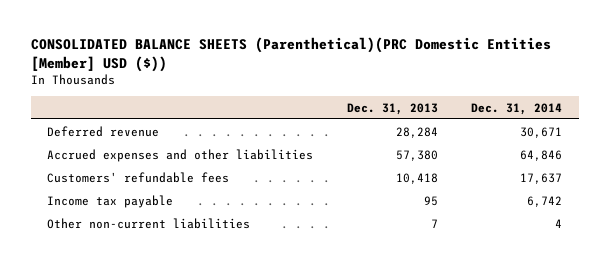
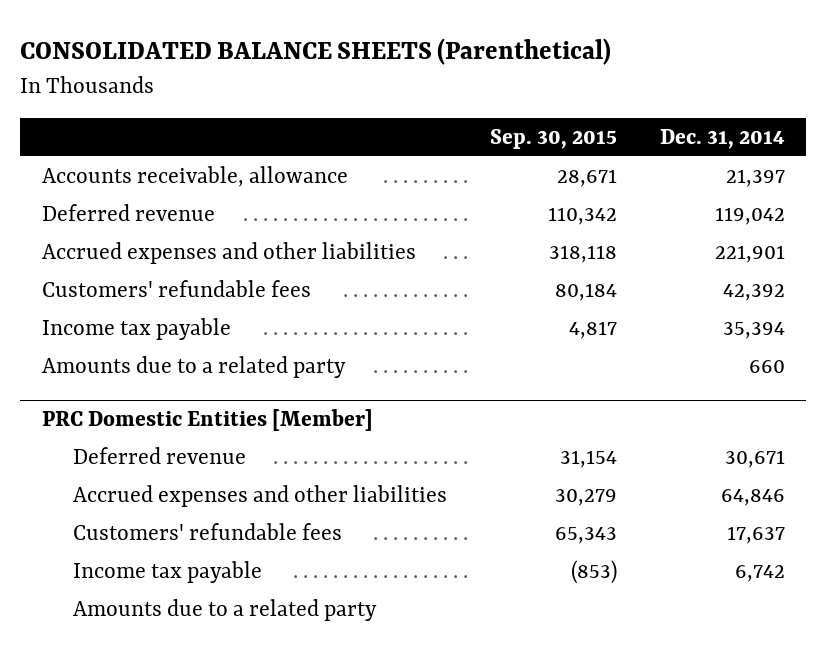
- CONSOLIDATED BALANCE SHEETS (Parenthetical)(PRC Domestic Entities [Member] USD ($))
+ CONSOLIDATED BALANCE SHEETS (Parenthetical)
- | Dec. 31, 2013 | Dec. 31, 2014
+ | Sep. 30, 2015 | Dec. 31, 2014
+ Accounts receivable, allowance | 28,671 | 21,397
+ Deferred revenue | 110,342 | 119,042
+ Accrued expenses and other liabilities | 318,118 | 221,901
+ Customers' refundable fees | 80,184 | 42,392
+ Income tax payable | 4,817 | 35,394
+ Amounts due to a related party | | 660
+ PRC Domestic Entities [Member]
- Other non-current liabilities | 7 | 4
+ Amounts due to a related party

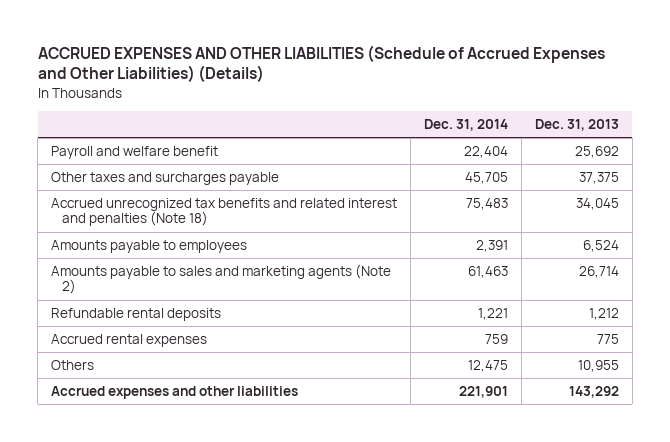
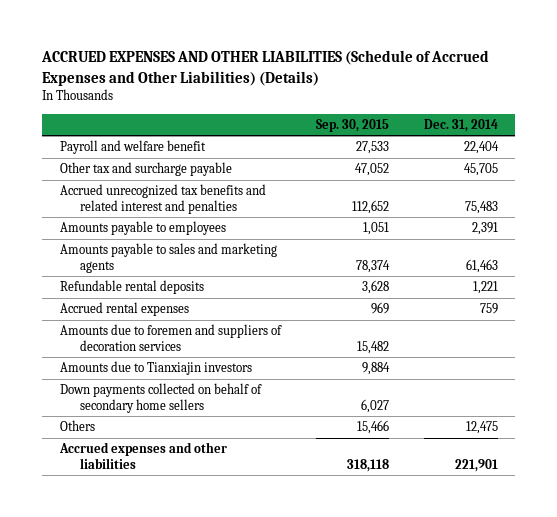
- | Dec. 31, 2014 | Dec. 31, 2013
+ | Sep. 30, 2015 | Dec. 31, 2014
- Other taxes and surcharges payable | 45,705 | 37,375
- Accrued unrecognized tax benefits and related interest and penalties (Note 18) | 75,483 | 34,045
+ Other tax and surcharge payable | 47,052 | 45,705
+ Accrued unrecognized tax benefits and related interest and penalties | 112,652 | 75,483
- Amounts payable to sales and marketing agents (Note 2) | 61,463 | 26,714
+ Amounts payable to sales and marketing agents | 78,374 | 61,463
+ Amounts due to foremen and suppliers of decoration services | 15,482 |
+ Amounts due to Tianxiajin investors | 9,884 |
+ Down payments collected on behalf of secondary home sellers | 6,027 |

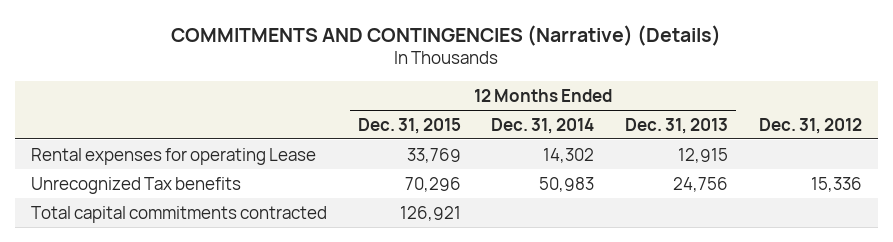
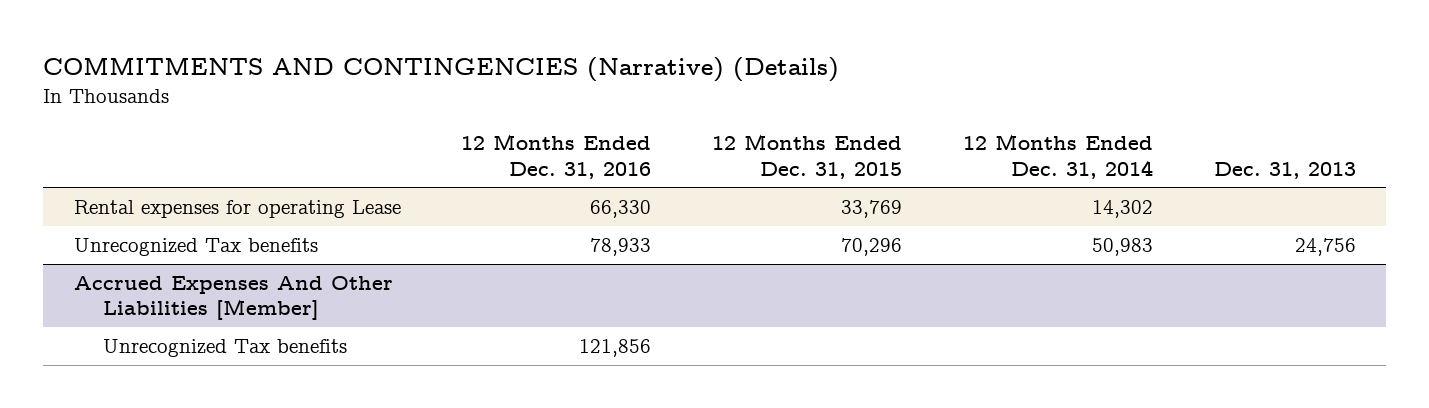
- | 12 Months Ended Dec. 31, 2015 | 12 Months Ended Dec. 31, 2014 | 12 Months Ended Dec. 31, 2013 | Dec. 31, 2012
+ | 12 Months Ended Dec. 31, 2016 | 12 Months Ended Dec. 31, 2015 | 12 Months Ended Dec. 31, 2014 | Dec. 31, 2013
- Total capital commitments contracted | 126,921 | | |
+ Accrued Expenses And Other Liabilities [Member]
+ Unrecognized Tax benefits | 121,856 | | |

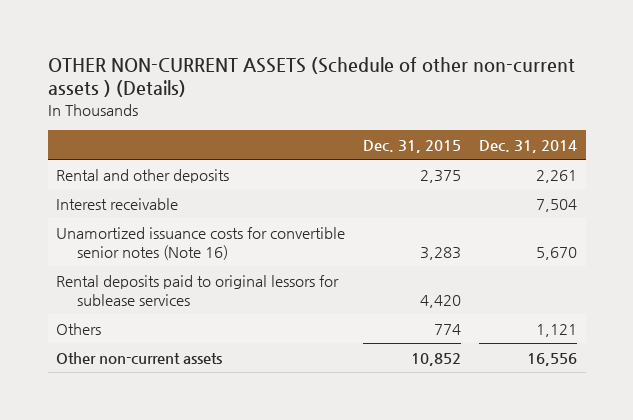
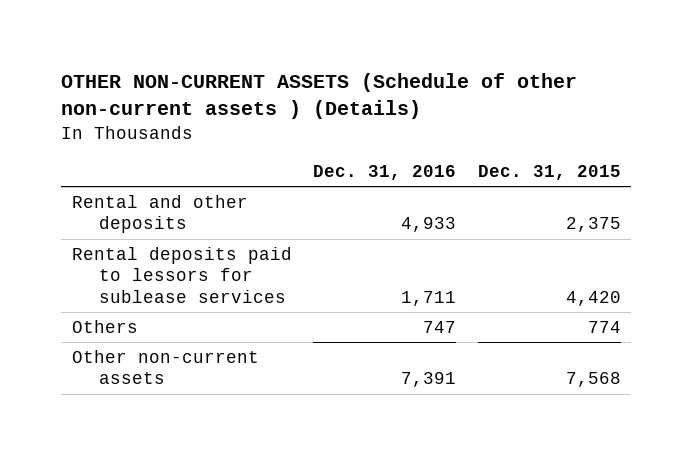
- | Dec. 31, 2015 | Dec. 31, 2014
+ | Dec. 31, 2016 | Dec. 31, 2015
- Interest receivable | | 7,504
- Unamortized issuance costs for convertible senior notes (Note 16) | 3,283 | 5,670
- Rental deposits paid to original lessors for sublease services | 4,420 |
+ Rental deposits paid to lessors for sublease services | 1,711 | 4,420
- Other non-current assets | 10,852 | 16,556
+ Other non-current assets | 7,391 | 7,568

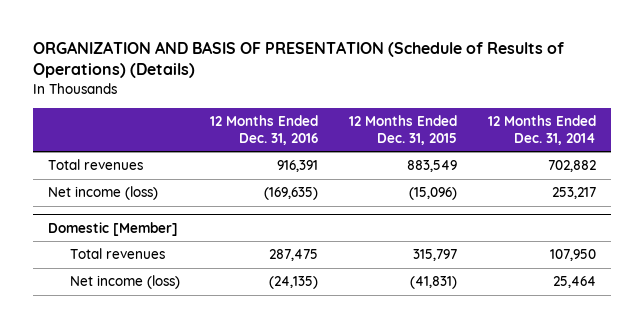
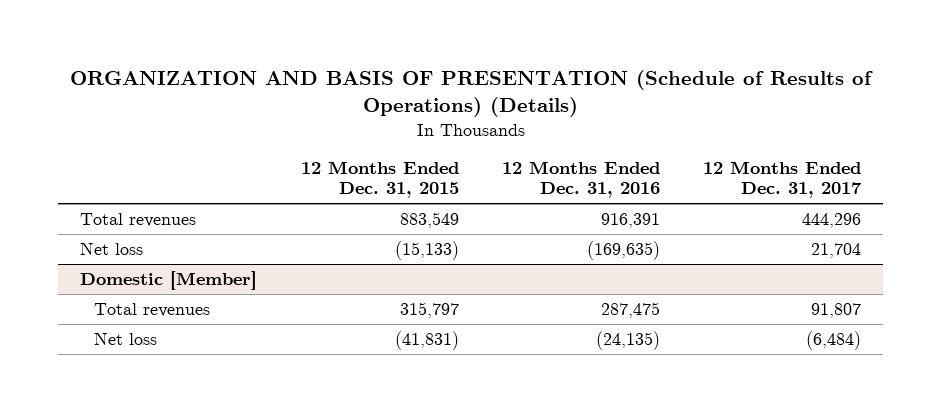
- | 12 Months Ended Dec. 31, 2016 | 12 Months Ended Dec. 31, 2015 | 12 Months Ended Dec. 31, 2014
+ | 12 Months Ended Dec. 31, 2015 | 12 Months Ended Dec. 31, 2016 | 12 Months Ended Dec. 31, 2017
- Net income (loss) | (169,635) | (15,096) | 253,217
+ Net loss | (15,133) | (169,635) | 21,704
@ Domestic [Member]
- Net income (loss) | (24,135) | (41,831) | 25,464
+ Net loss | (41,831) | (24,135) | (6,484)

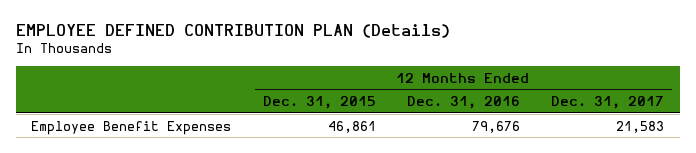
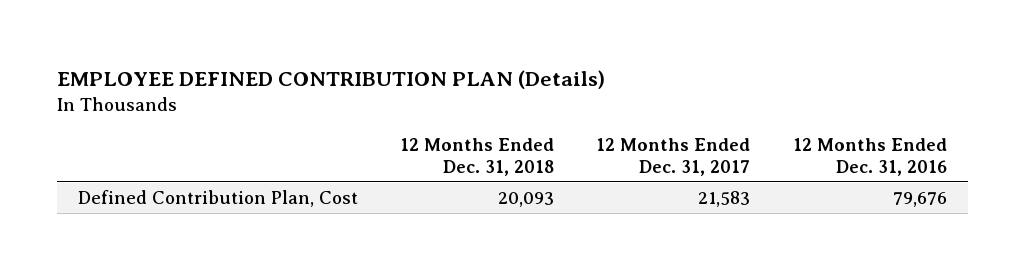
- | 12 Months Ended Dec. 31, 2015 | 12 Months Ended Dec. 31, 2016 | 12 Months Ended Dec. 31, 2017
+ | 12 Months Ended Dec. 31, 2018 | 12 Months Ended Dec. 31, 2017 | 12 Months Ended Dec. 31, 2016
- Employee Benefit Expenses | 46,861 | 79,676 | 21,583
+ Defined Contribution Plan, Cost | 20,093 | 21,583 | 79,676

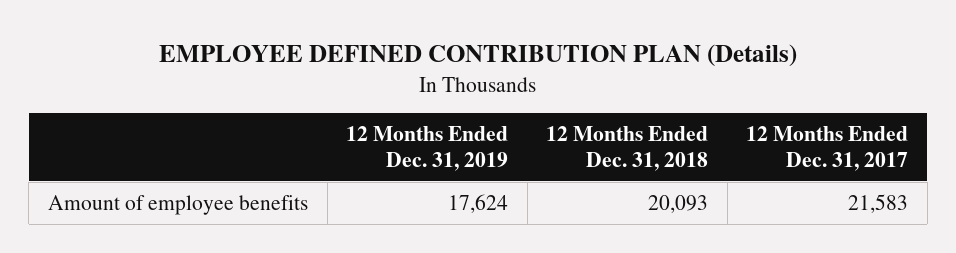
- | 12 Months Ended Dec. 31, 2018 | 12 Months Ended Dec. 31, 2017 | 12 Months Ended Dec. 31, 2016
+ | 12 Months Ended Dec. 31, 2019 | 12 Months Ended Dec. 31, 2018 | 12 Months Ended Dec. 31, 2017
- Defined Contribution Plan, Cost | 20,093 | 21,583 | 79,676
+ Amount of employee benefits | 17,624 | 20,093 | 21,583

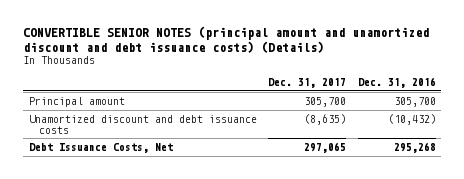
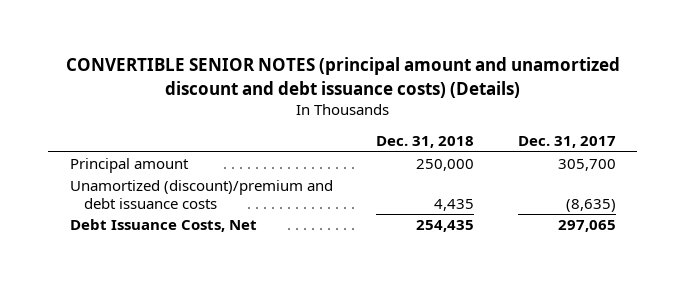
- | Dec. 31, 2017 | Dec. 31, 2016
+ | Dec. 31, 2018 | Dec. 31, 2017
- Unamortized discount and debt issuance costs | (8,635) | (10,432)
+ Unamortized (discount)/premium and debt issuance costs | 4,435 | (8,635)

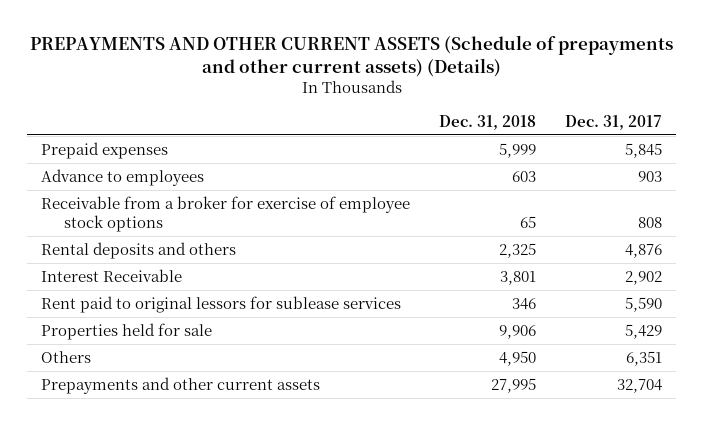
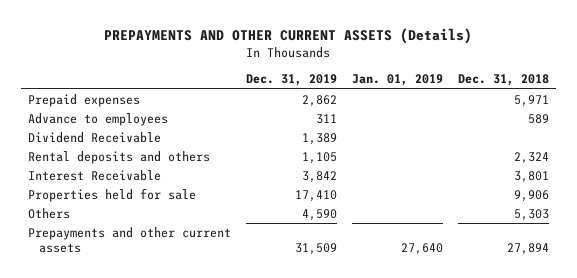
- PREPAYMENTS AND OTHER CURRENT ASSETS (Schedule of prepayments and other current assets) (Details)
+ PREPAYMENTS AND OTHER CURRENT ASSETS (Details)
- | Dec. 31, 2018 | Dec. 31, 2017
+ | Dec. 31, 2019 | Jan. 01, 2019 | Dec. 31, 2018
- Prepaid expenses | 5,999 | 5,845
- Advance to employees | 603 | 903
- Receivable from a broker for exercise of employee stock options | 65 | 808
- Rental deposits and others | 2,325 | 4,876
+ Prepaid expenses | 2,862 | | 5,971
+ Advance to employees | 311 | | 589
+ Dividend Receivable | 1,389 | |
+ Rental deposits and others | 1,105 | | 2,324
- Rent paid to original lessors for sublease services | 346 | 5,590
- Others | 4,950 | 6,351
- Prepayments and other current assets | 27,995 | 32,704
+ Others | 4,590 | | 5,303
+ Prepayments and other current assets | 31,509 | 27,640 | 27,894

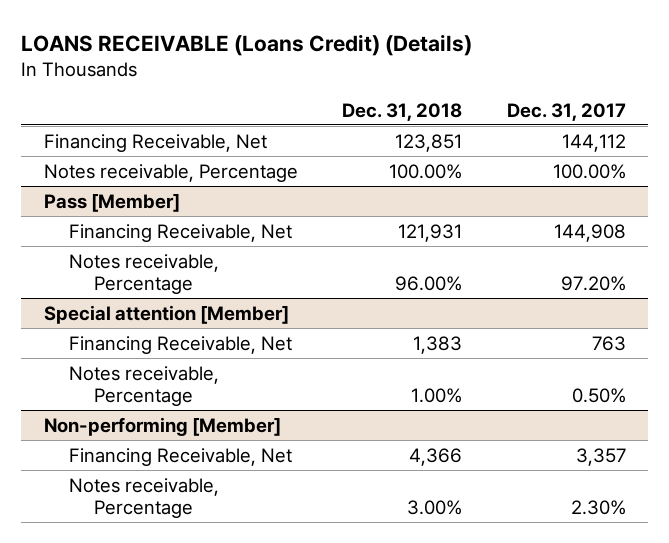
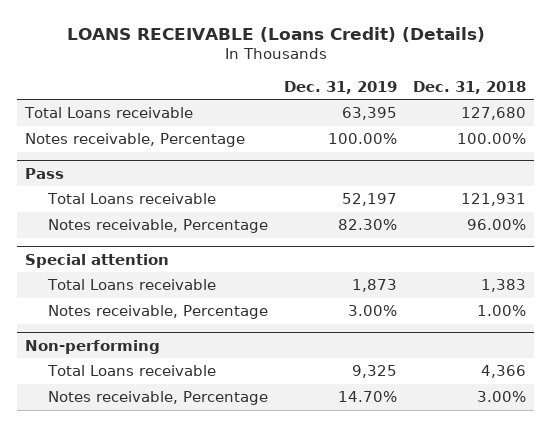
- | Dec. 31, 2018 | Dec. 31, 2017
+ | Dec. 31, 2019 | Dec. 31, 2018
- Financing Receivable, Net | 123,851 | 144,112
+ Total Loans receivable | 63,395 | 127,680
- Pass [Member]
- Financing Receivable, Net | 121,931 | 144,908
+ Pass
+ Total Loans receivable | 52,197 | 121,931
- Special attention [Member]
- Financing Receivable, Net | 1,383 | 763
+ Special attention
+ Total Loans receivable | 1,873 | 1,383
- Non-performing [Member]
- Financing Receivable, Net | 4,366 | 3,357
+ Non-performing
+ Total Loans receivable | 9,325 | 4,366

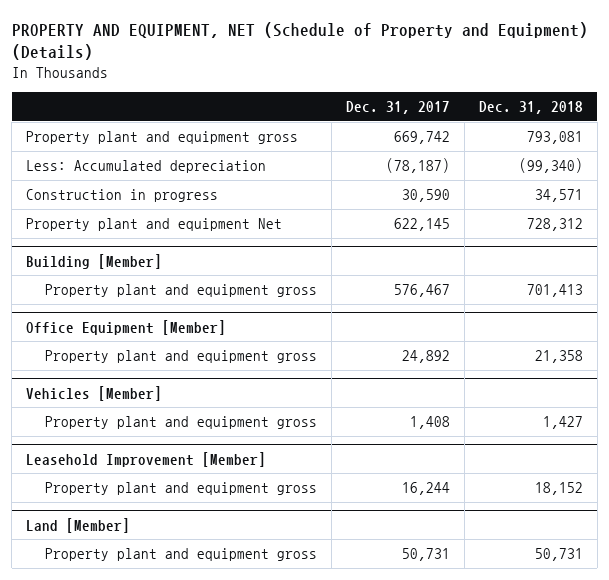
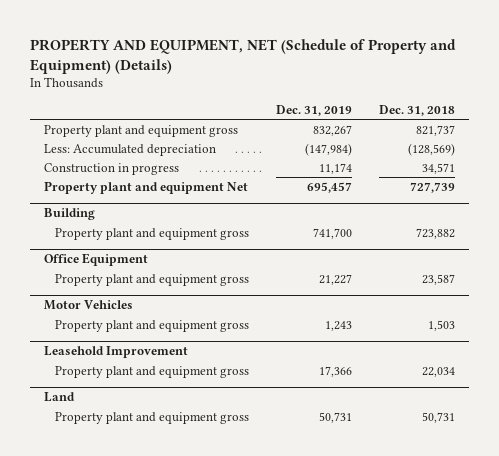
- | Dec. 31, 2017 | Dec. 31, 2018
+ | Dec. 31, 2019 | Dec. 31, 2018
- Property plant and equipment gross | 669,742 | 793,081
- Less: Accumulated depreciation | (78,187) | (99,340)
+ Property plant and equipment gross | 832,267 | 821,737
+ Less: Accumulated depreciation | (147,984) | (128,569)
- Property plant and equipment Net | 622,145 | 728,312
- Building [Member]
- Property plant and equipment gross | 576,467 | 701,413
- Office Equipment [Member]
- Property plant and equipment gross | 24,892 | 21,358
- Vehicles [Member]
- Property plant and equipment gross | 1,408 | 1,427
- Leasehold Improvement [Member]
- Property plant and equipment gross | 16,244 | 18,152
- Land [Member]
+ Property plant and equipment Net | 695,457 | 727,739
+ Building
+ Property plant and equipment gross | 741,700 | 723,882
+ Office Equipment
+ Property plant and equipment gross | 21,227 | 23,587
+ Motor Vehicles
+ Property plant and equipment gross | 1,243 | 1,503
+ Leasehold Improvement
+ Property plant and equipment gross | 17,366 | 22,034
+ Land

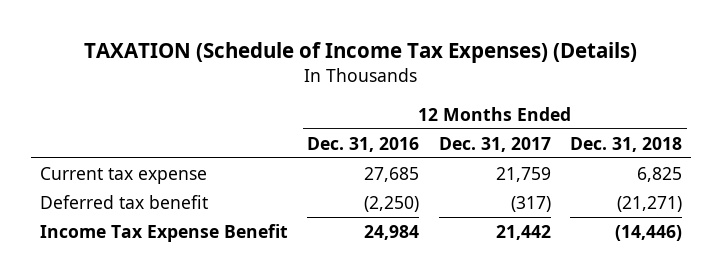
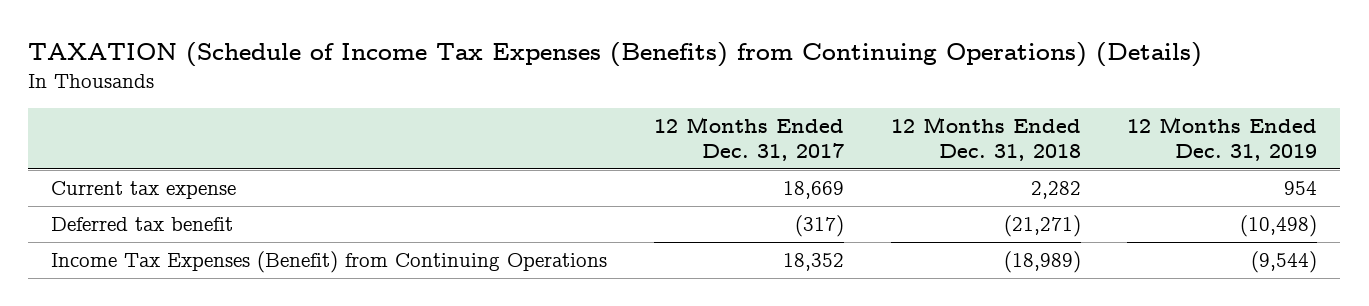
- TAXATION (Schedule of Income Tax Expenses) (Details)
+ TAXATION (Schedule of Income Tax Expenses (Benefits) from Continuing Operations) (Details)
- | 12 Months Ended Dec. 31, 2016 | 12 Months Ended Dec. 31, 2017 | 12 Months Ended Dec. 31, 2018
+ | 12 Months Ended Dec. 31, 2017 | 12 Months Ended Dec. 31, 2018 | 12 Months Ended Dec. 31, 2019
- Current tax expense | 27,685 | 21,759 | 6,825
+ Current tax expense | 18,669 | 2,282 | 954
- Income Tax Expense Benefit | 24,984 | 21,442 | (14,446)
+ Income Tax Expenses (Benefit) from Continuing Operations | 18,352 | (18,989) | (9,544)

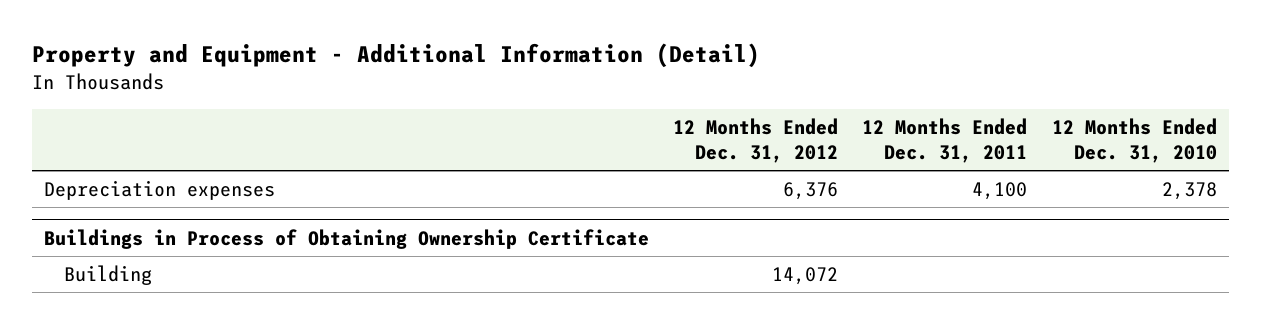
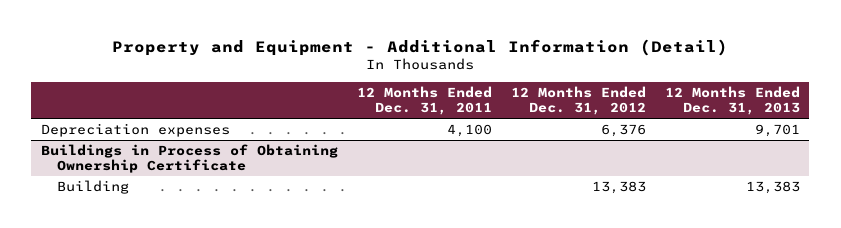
- | 12 Months Ended Dec. 31, 2012 | 12 Months Ended Dec. 31, 2011 | 12 Months Ended Dec. 31, 2010
+ | 12 Months Ended Dec. 31, 2011 | 12 Months Ended Dec. 31, 2012 | 12 Months Ended Dec. 31, 2013
@ Buildings in Process of Obtaining Ownership Certificate
- Building | 14,072 | |
+ Building | | 13,383 | 13,383

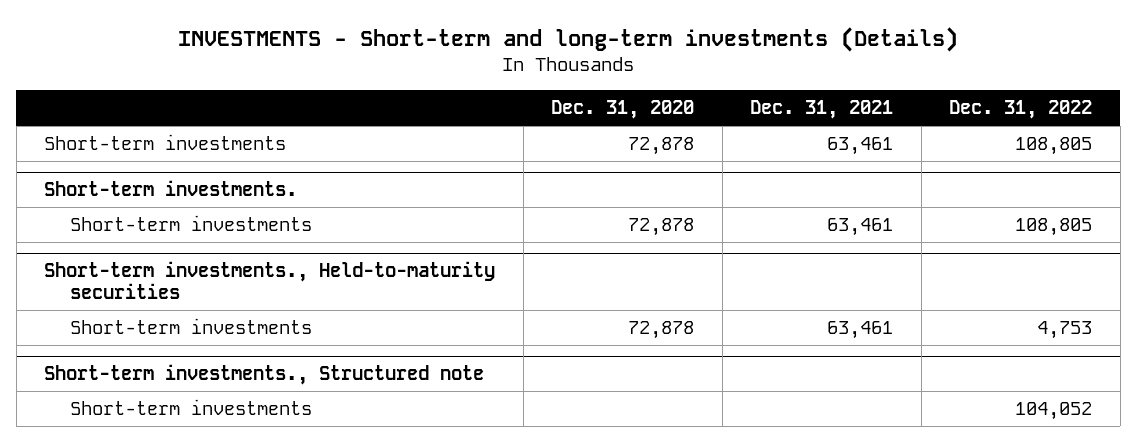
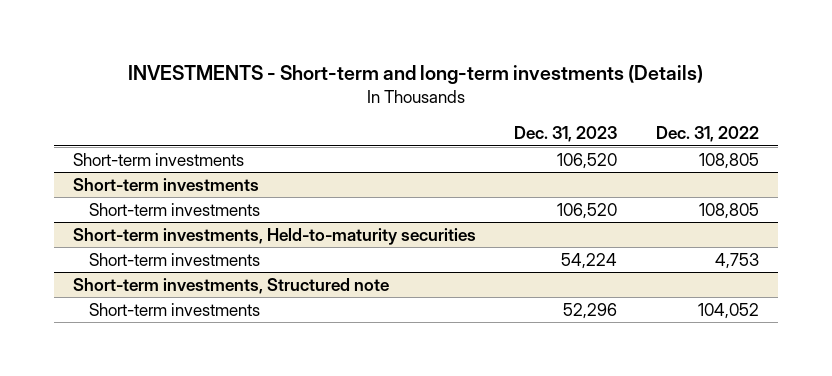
- | Dec. 31, 2020 | Dec. 31, 2021 | Dec. 31, 2022
+ | Dec. 31, 2023 | Dec. 31, 2022
- Short-term investments.
+ Short-term investments
- Short-term investments., Held-to-maturity securities
+ Short-term investments, Held-to-maturity securities
- Short-term investments., Structured note
+ Short-term investments, Structured note

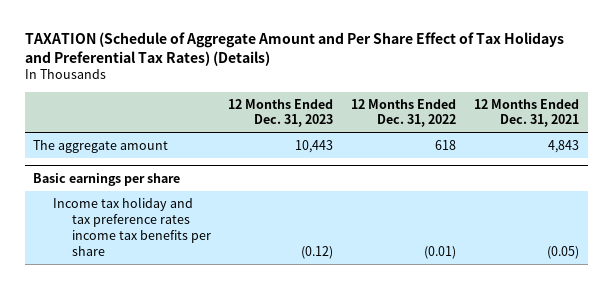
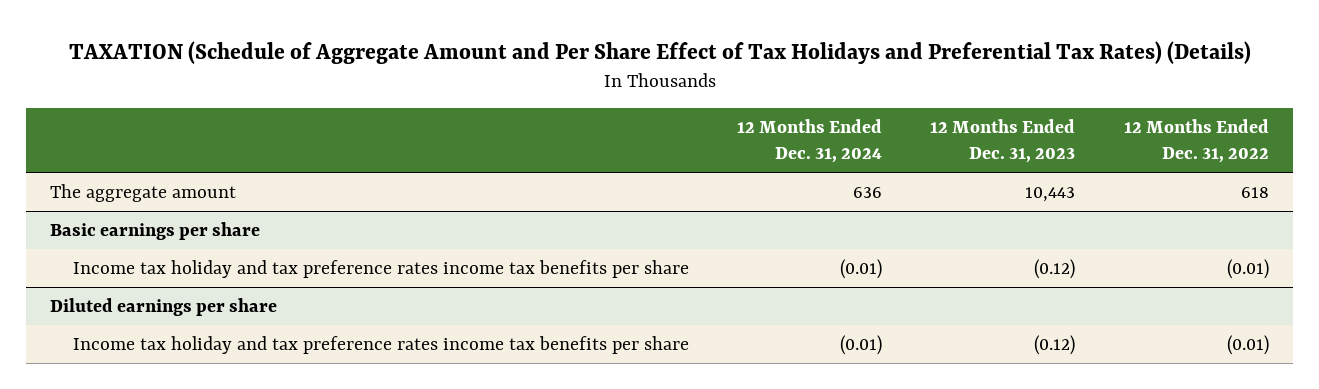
- | 12 Months Ended Dec. 31, 2023 | 12 Months Ended Dec. 31, 2022 | 12 Months Ended Dec. 31, 2021
+ | 12 Months Ended Dec. 31, 2024 | 12 Months Ended Dec. 31, 2023 | 12 Months Ended Dec. 31, 2022
+ Diluted earnings per share
+ Income tax holiday and tax preference rates income tax benefits per share | (0.01) | (0.12) | (0.01)

